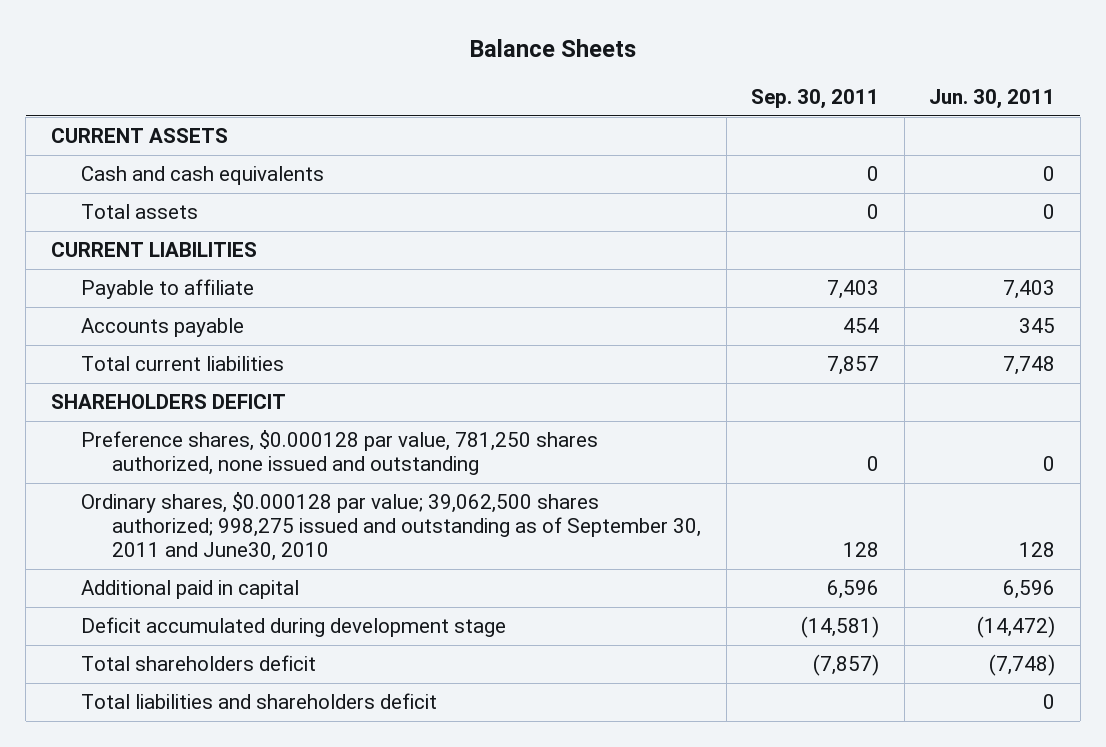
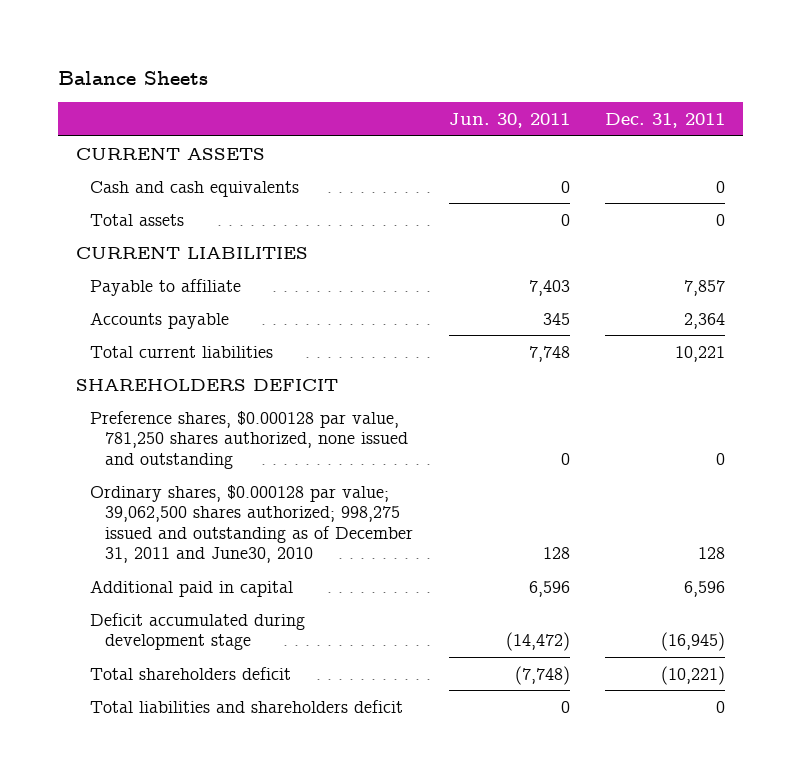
- | Sep. 30, 2011 | Jun. 30, 2011
+ | Jun. 30, 2011 | Dec. 31, 2011
- Ordinary shares, $0.000128 par value; 39,062,500 shares authorized; 998,275 issued and outstanding as of September 30, 2011 and June30, 2010 | 128 | 128
+ Ordinary shares, $0.000128 par value; 39,062,500 shares authorized; 998,275 issued and outstanding as of December 31, 2011 and June30, 2010 | 128 | 128

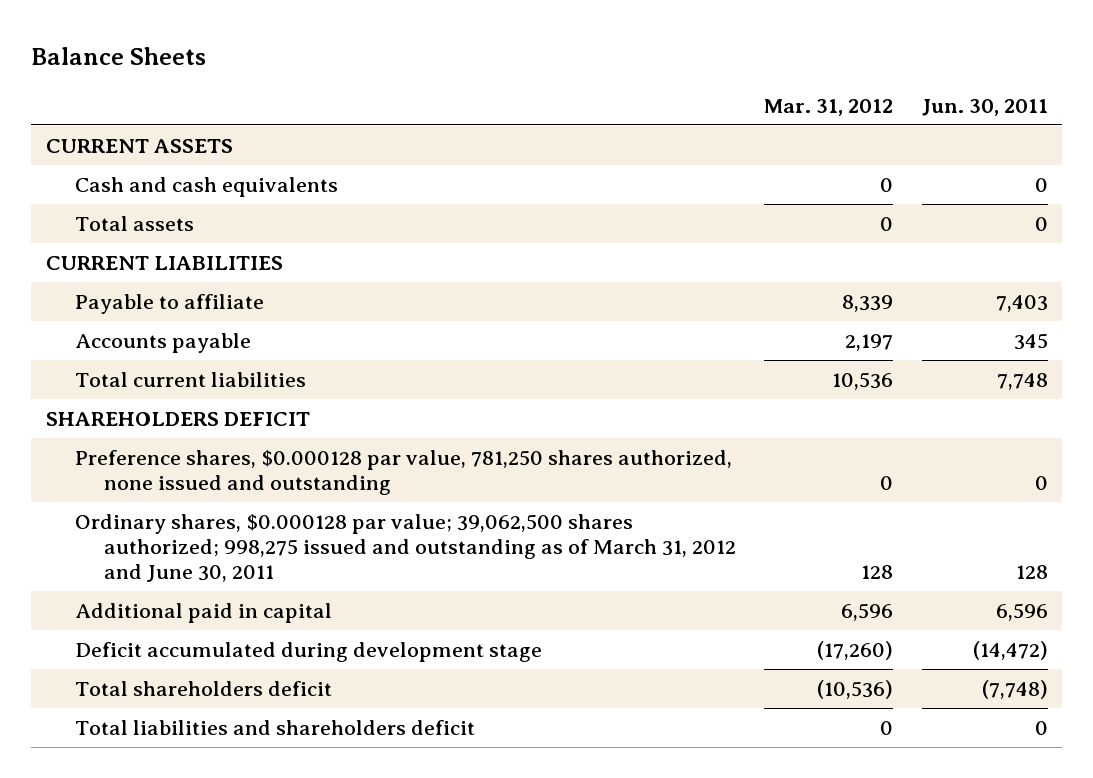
- | Jun. 30, 2011 | Dec. 31, 2011
+ | Mar. 31, 2012 | Jun. 30, 2011
- Ordinary shares, $0.000128 par value; 39,062,500 shares authorized; 998,275 issued and outstanding as of December 31, 2011 and June30, 2010 | 128 | 128
+ Ordinary shares, $0.000128 par value; 39,062,500 shares authorized; 998,275 issued and outstanding as of March 31, 2012 and June 30, 2011 | 128 | 128

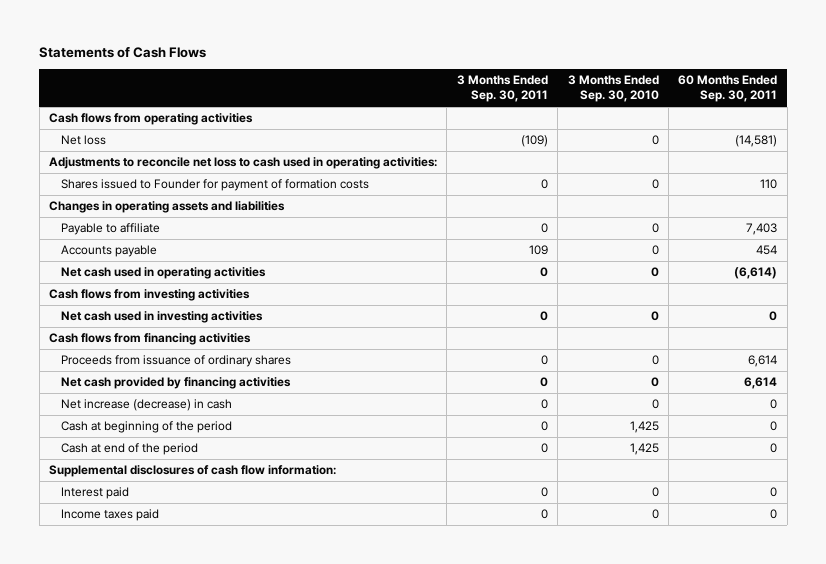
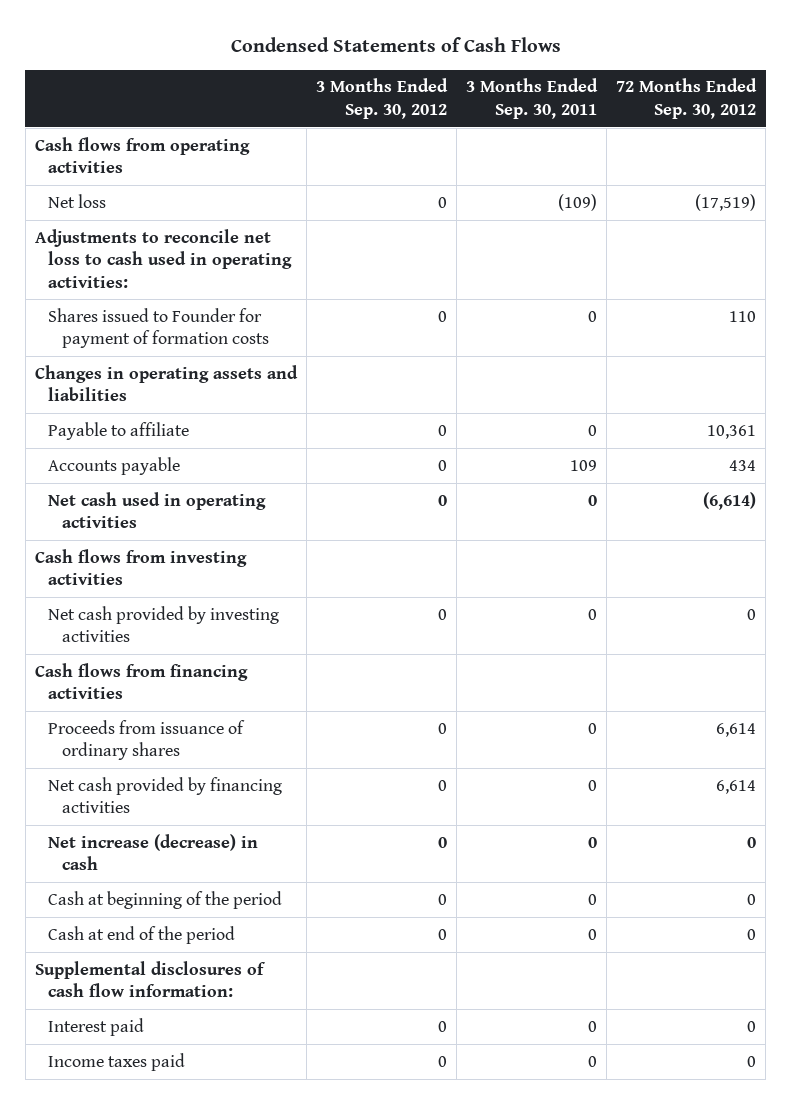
- Statements of Cash Flows
+ Condensed Statements of Cash Flows
- | 3 Months Ended Sep. 30, 2011 | 3 Months Ended Sep. 30, 2010 | 60 Months Ended Sep. 30, 2011
+ | 3 Months Ended Sep. 30, 2012 | 3 Months Ended Sep. 30, 2011 | 72 Months Ended Sep. 30, 2012
- Net cash used in investing activities | 0 | 0 | 0
+ Net cash provided by investing activities | 0 | 0 | 0

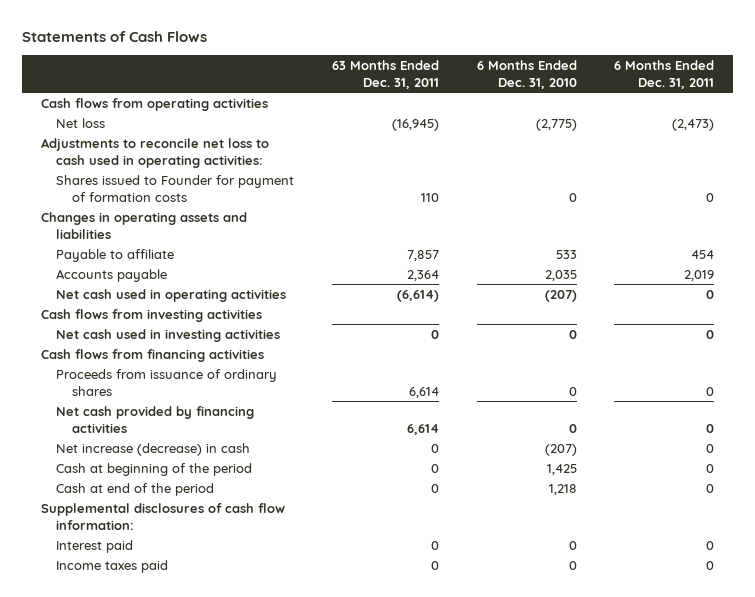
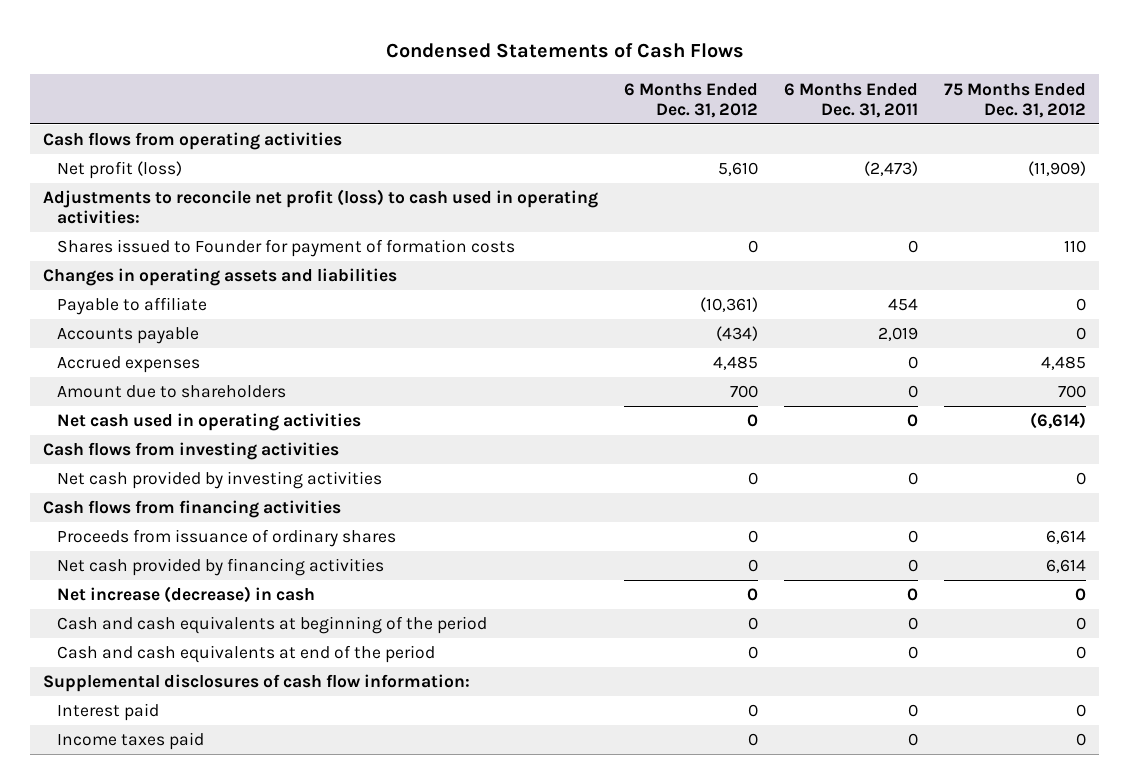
- Statements of Cash Flows
+ Condensed Statements of Cash Flows
- | 63 Months Ended Dec. 31, 2011 | 6 Months Ended Dec. 31, 2010 | 6 Months Ended Dec. 31, 2011
+ | 6 Months Ended Dec. 31, 2012 | 6 Months Ended Dec. 31, 2011 | 75 Months Ended Dec. 31, 2012
- Net loss | (16,945) | (2,775) | (2,473)
- Adjustments to reconcile net loss to cash used in operating activities:
+ Net profit (loss) | 5,610 | (2,473) | (11,909)
+ Adjustments to reconcile net profit (loss) to cash used in operating activities:
+ Accrued expenses | 4,485 | 0 | 4,485
+ Amount due to shareholders | 700 | 0 | 700
- Net cash used in investing activities | 0 | 0 | 0
+ Net cash provided by investing activities | 0 | 0 | 0
- Cash at beginning of the period | 0 | 1,425 | 0
- Cash at end of the period | 0 | 1,218 | 0
+ Cash and cash equivalents at beginning of the period | 0 | 0 | 0
+ Cash and cash equivalents at end of the period | 0 | 0 | 0

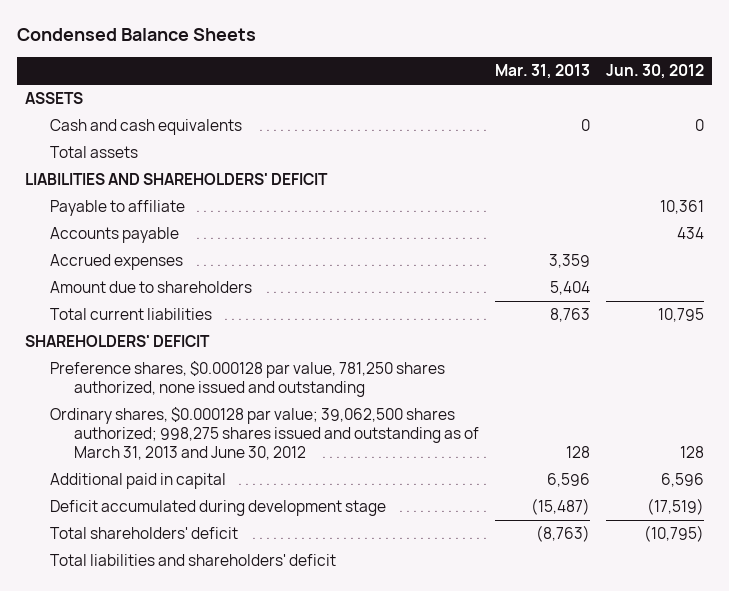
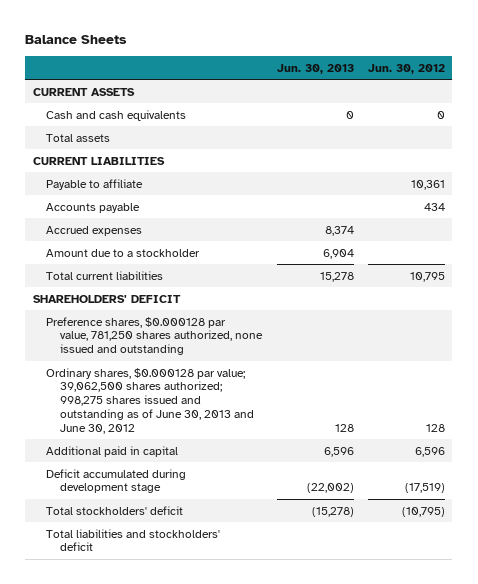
- Condensed Balance Sheets
+ Balance Sheets
- | Mar. 31, 2013 | Jun. 30, 2012
+ | Jun. 30, 2013 | Jun. 30, 2012
- ASSETS
+ CURRENT ASSETS
- LIABILITIES AND SHAREHOLDERS' DEFICIT
+ CURRENT LIABILITIES
- Amount due to shareholders | 5,404 |
+ Amount due to a stockholder | 6,904 |
- Ordinary shares, $0.000128 par value; 39,062,500 shares authorized; 998,275 shares issued and outstanding as of March 31, 2013 and June 30, 2012 | 128 | 128
+ Ordinary shares, $0.000128 par value; 39,062,500 shares authorized; 998,275 shares issued and outstanding as of June 30, 2013 and June 30, 2012 | 128 | 128
- Total shareholders' deficit | (8,763) | (10,795)
- Total liabilities and shareholders' deficit
+ Total stockholders' deficit | (15,278) | (10,795)
+ Total liabilities and stockholders' deficit

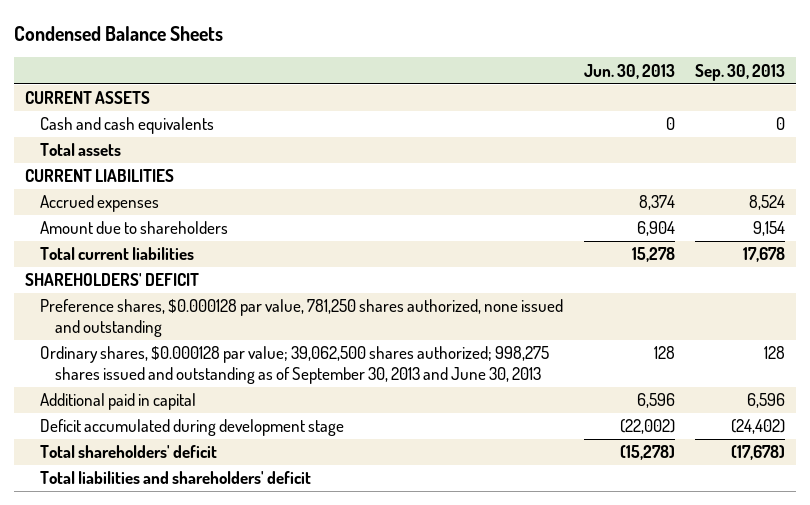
- Balance Sheets
+ Condensed Balance Sheets
- | Jun. 30, 2013 | Jun. 30, 2012
+ | Jun. 30, 2013 | Sep. 30, 2013
- Payable to affiliate | | 10,361
- Accounts payable | | 434
- Amount due to a stockholder | 6,904 |
+ Amount due to shareholders | 6,904 | 9,154
- Ordinary shares, $0.000128 par value; 39,062,500 shares authorized; 998,275 shares issued and outstanding as of June 30, 2013 and June 30, 2012 | 128 | 128
+ Ordinary shares, $0.000128 par value; 39,062,500 shares authorized; 998,275 shares issued and outstanding as of September 30, 2013 and June 30, 2013 | 128 | 128
- Total stockholders' deficit | (15,278) | (10,795)
- Total liabilities and stockholders' deficit
+ Total shareholders' deficit | (15,278) | (17,678)
+ Total liabilities and shareholders' deficit

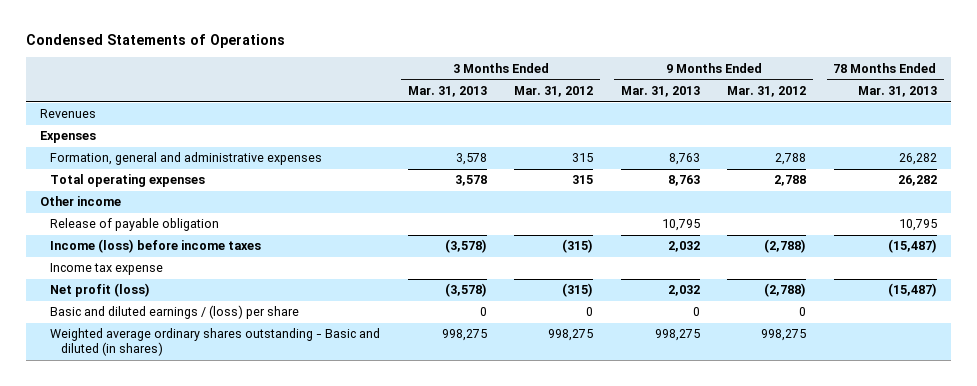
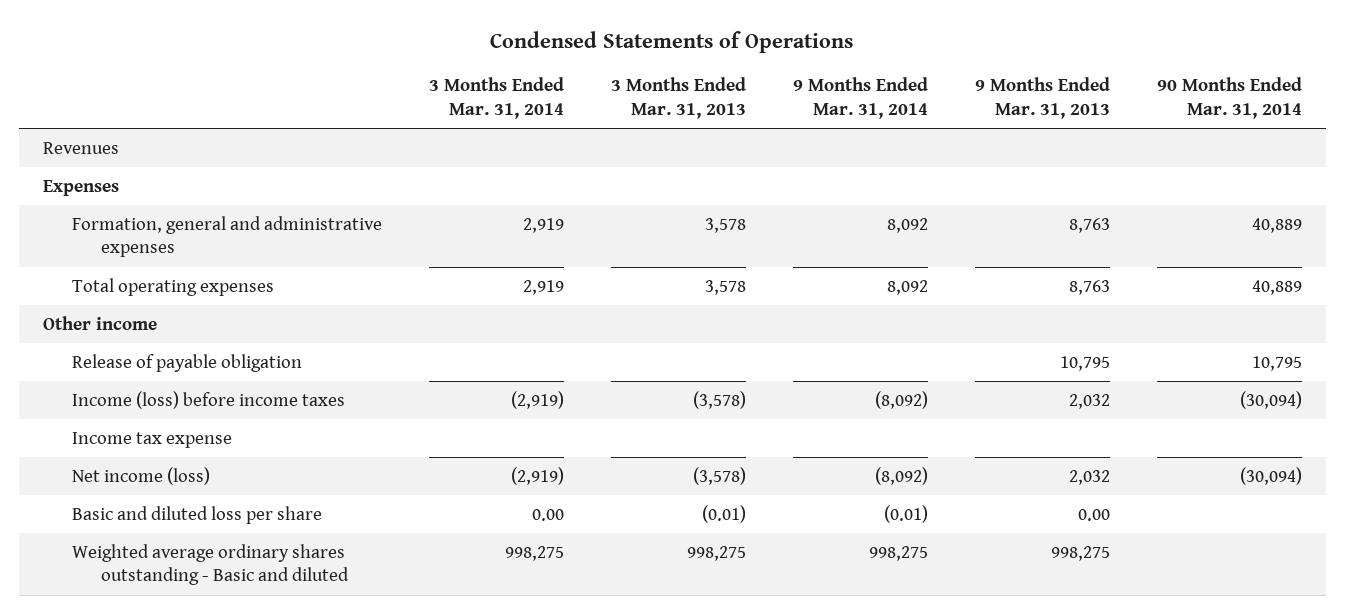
- | 3 Months Ended Mar. 31, 2013 | 3 Months Ended Mar. 31, 2012 | 9 Months Ended Mar. 31, 2013 | 9 Months Ended Mar. 31, 2012 | 78 Months Ended Mar. 31, 2013
+ | 3 Months Ended Mar. 31, 2014 | 3 Months Ended Mar. 31, 2013 | 9 Months Ended Mar. 31, 2014 | 9 Months Ended Mar. 31, 2013 | 90 Months Ended Mar. 31, 2014
- Net profit (loss) | (3,578) | (315) | 2,032 | (2,788) | (15,487)
- Basic and diluted earnings / (loss) per share | 0 | 0 | 0 | 0 |
- Weighted average ordinary shares outstanding - Basic and diluted (in shares) | 998,275 | 998,275 | 998,275 | 998,275 |
+ Net income (loss) | (2,919) | (3,578) | (8,092) | 2,032 | (30,094)
+ Basic and diluted loss per share | 0.00 | (0.01) | (0.01) | 0.00 |
+ Weighted average ordinary shares outstanding - Basic and diluted | 998,275 | 998,275 | 998,275 | 998,275 |

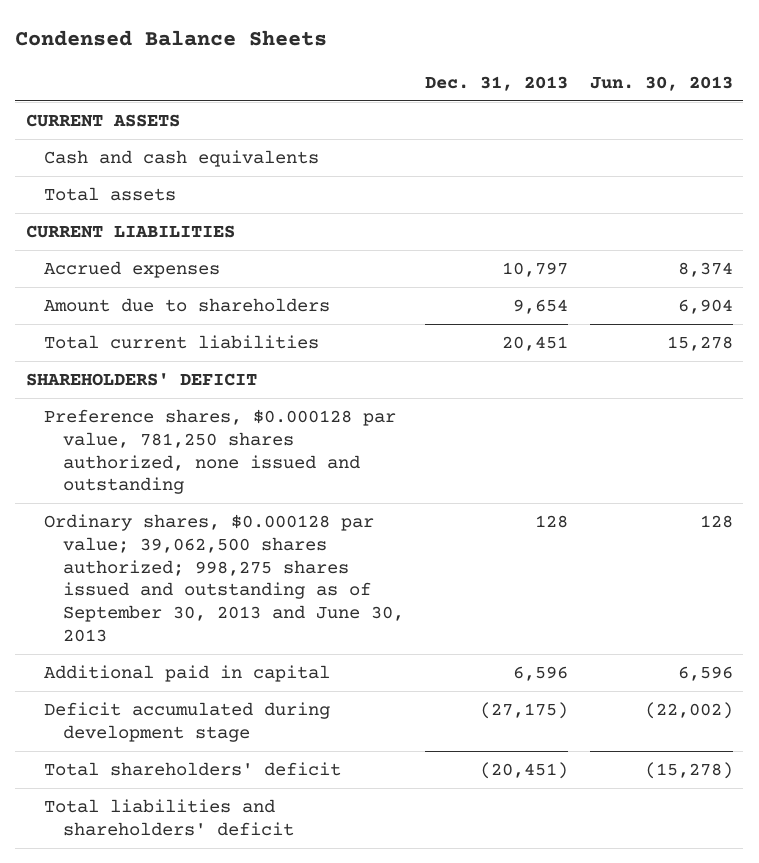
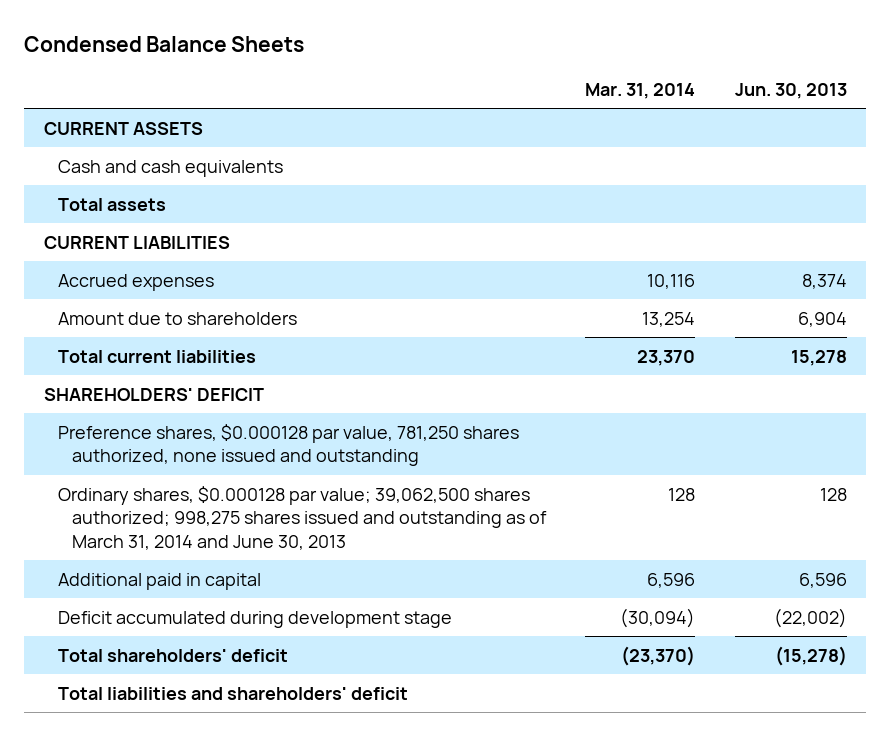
- | Dec. 31, 2013 | Jun. 30, 2013
+ | Mar. 31, 2014 | Jun. 30, 2013
- Ordinary shares, $0.000128 par value; 39,062,500 shares authorized; 998,275 shares issued and outstanding as of September 30, 2013 and June 30, 2013 | 128 | 128
+ Ordinary shares, $0.000128 par value; 39,062,500 shares authorized; 998,275 shares issued and outstanding as of March 31, 2014 and June 30, 2013 | 128 | 128

